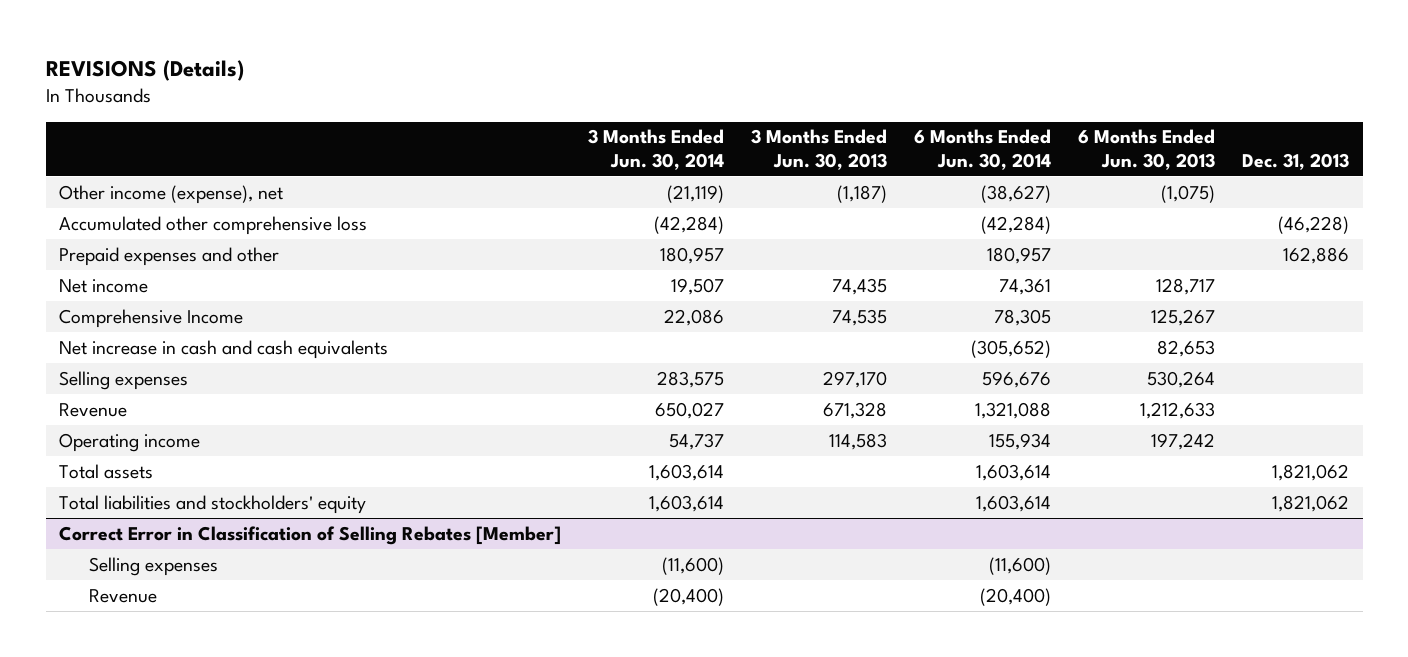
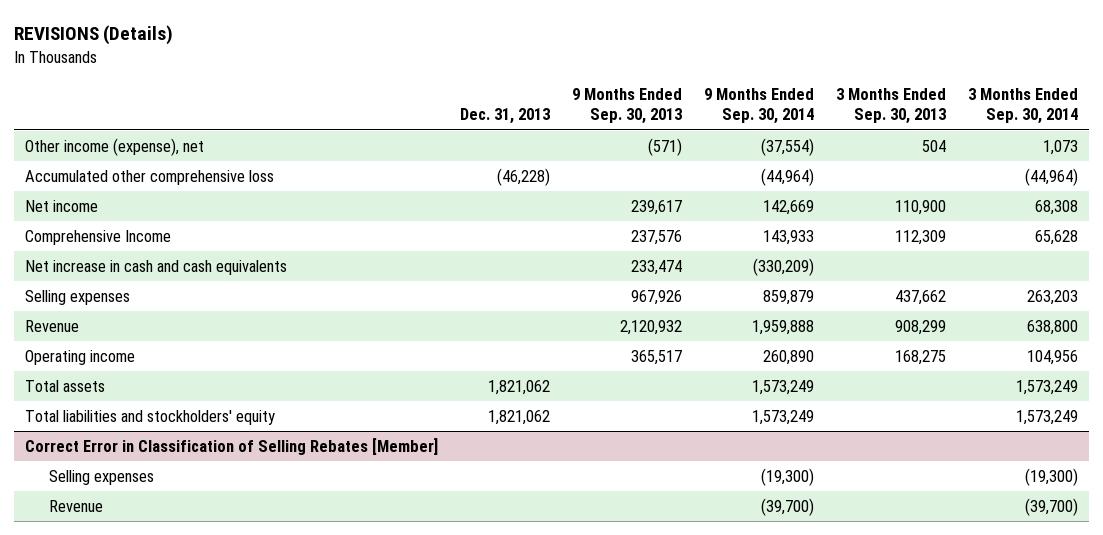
- | 3 Months Ended Jun. 30, 2014 | 3 Months Ended Jun. 30, 2013 | 6 Months Ended Jun. 30, 2014 | 6 Months Ended Jun. 30, 2013 | Dec. 31, 2013
+ | Dec. 31, 2013 | 9 Months Ended Sep. 30, 2013 | 9 Months Ended Sep. 30, 2014 | 3 Months Ended Sep. 30, 2013 | 3 Months Ended Sep. 30, 2014
- Prepaid expenses and other | 180,957 | | 180,957 | | 162,886

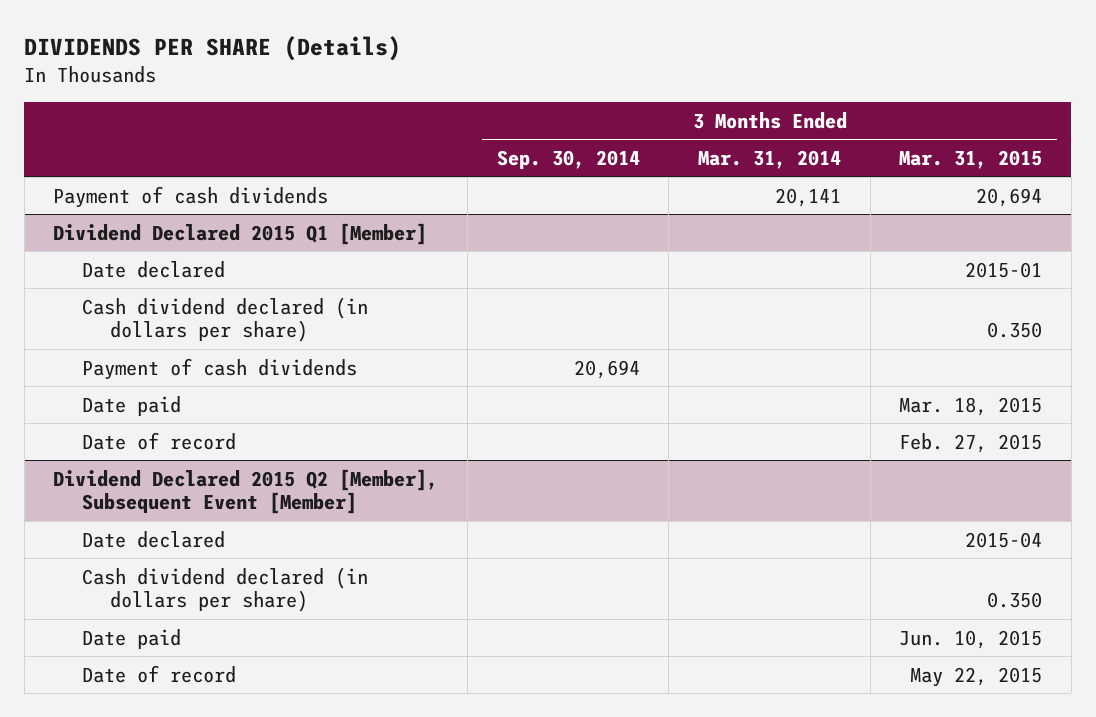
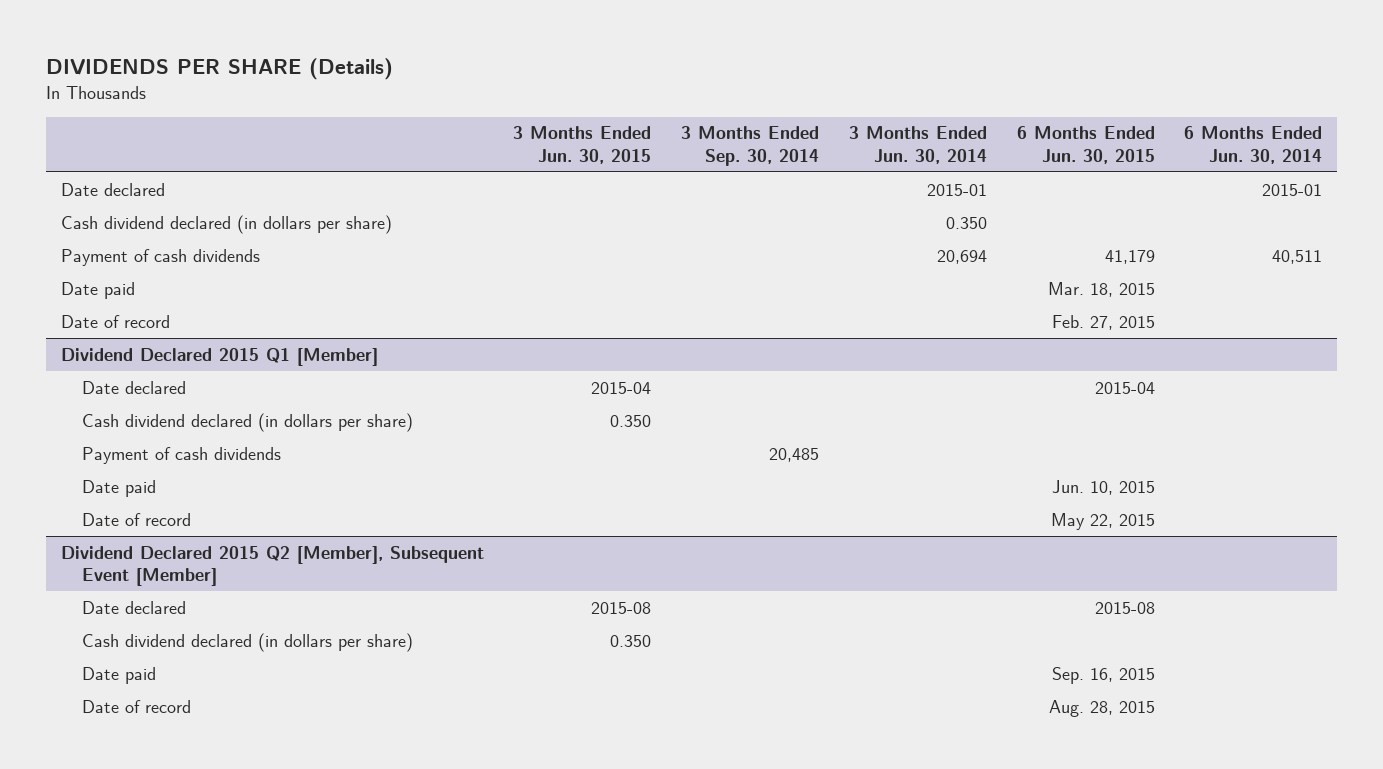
- | 3 Months Ended Sep. 30, 2014 | 3 Months Ended Mar. 31, 2014 | 3 Months Ended Mar. 31, 2015
+ | 3 Months Ended Jun. 30, 2015 | 3 Months Ended Sep. 30, 2014 | 3 Months Ended Jun. 30, 2014 | 6 Months Ended Jun. 30, 2015 | 6 Months Ended Jun. 30, 2014
+ Date declared | | | 2015-01 | | 2015-01
+ Cash dividend declared (in dollars per share) | | | 0.350 | |
+ Date paid | | | | Mar. 18, 2015 |
+ Date of record | | | | Feb. 27, 2015 |
@ Dividend Declared 2015 Q1 [Member]
- Payment of cash dividends | 20,694 | |
+ Payment of cash dividends | | 20,485 | | |

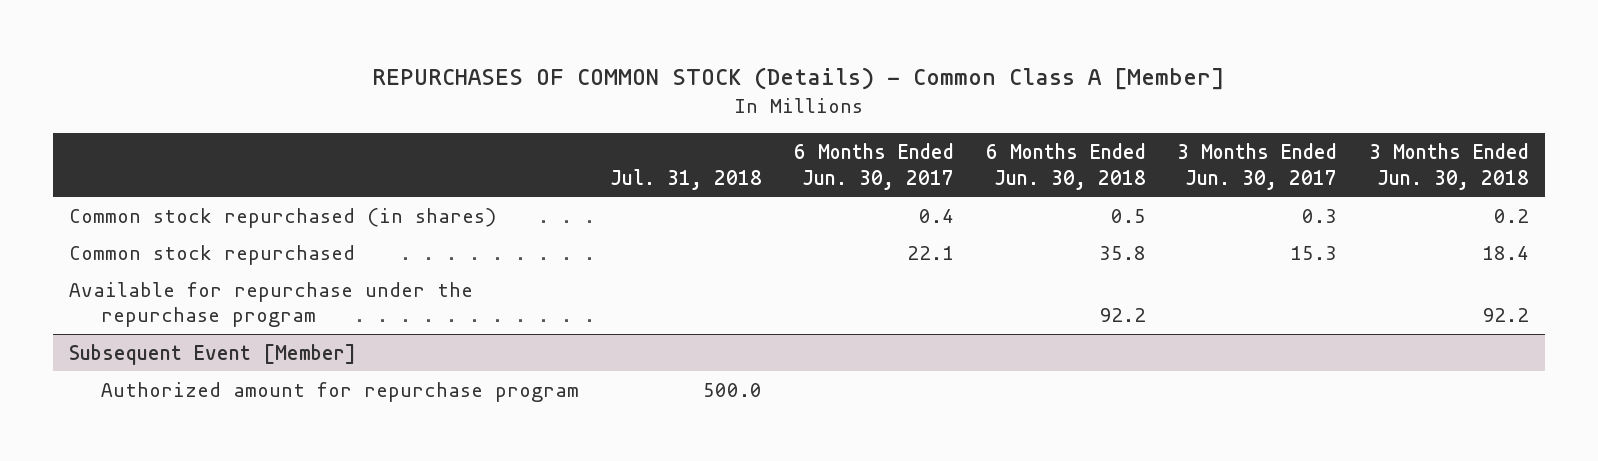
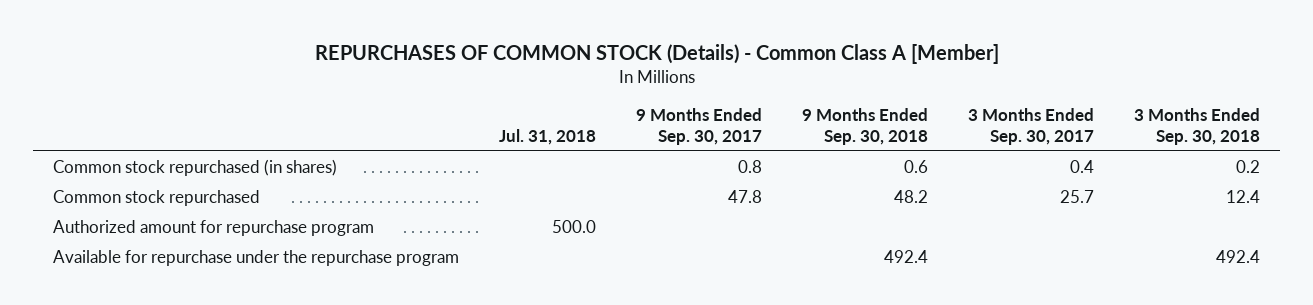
- | Jul. 31, 2018 | 6 Months Ended Jun. 30, 2017 | 6 Months Ended Jun. 30, 2018 | 3 Months Ended Jun. 30, 2017 | 3 Months Ended Jun. 30, 2018
+ | Jul. 31, 2018 | 9 Months Ended Sep. 30, 2017 | 9 Months Ended Sep. 30, 2018 | 3 Months Ended Sep. 30, 2017 | 3 Months Ended Sep. 30, 2018
+ Authorized amount for repurchase program | 500.0 | | | |
- Subsequent Event [Member]
- Authorized amount for repurchase program | 500.0 | | | |

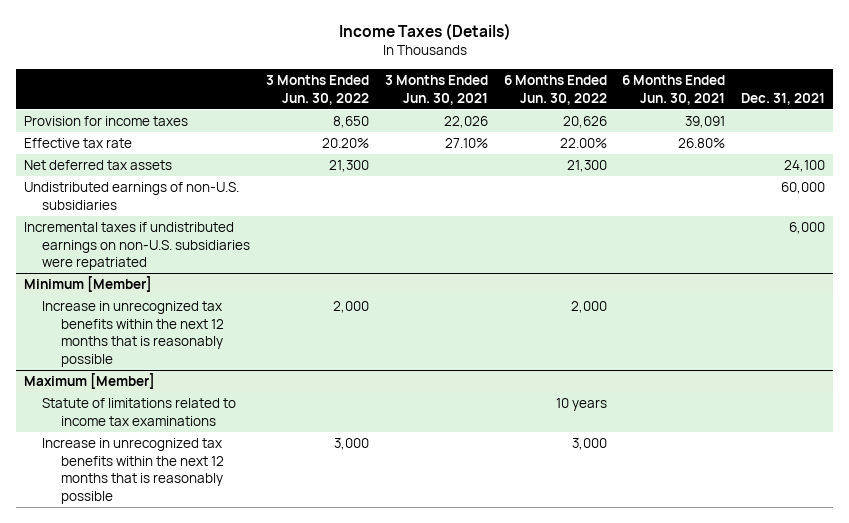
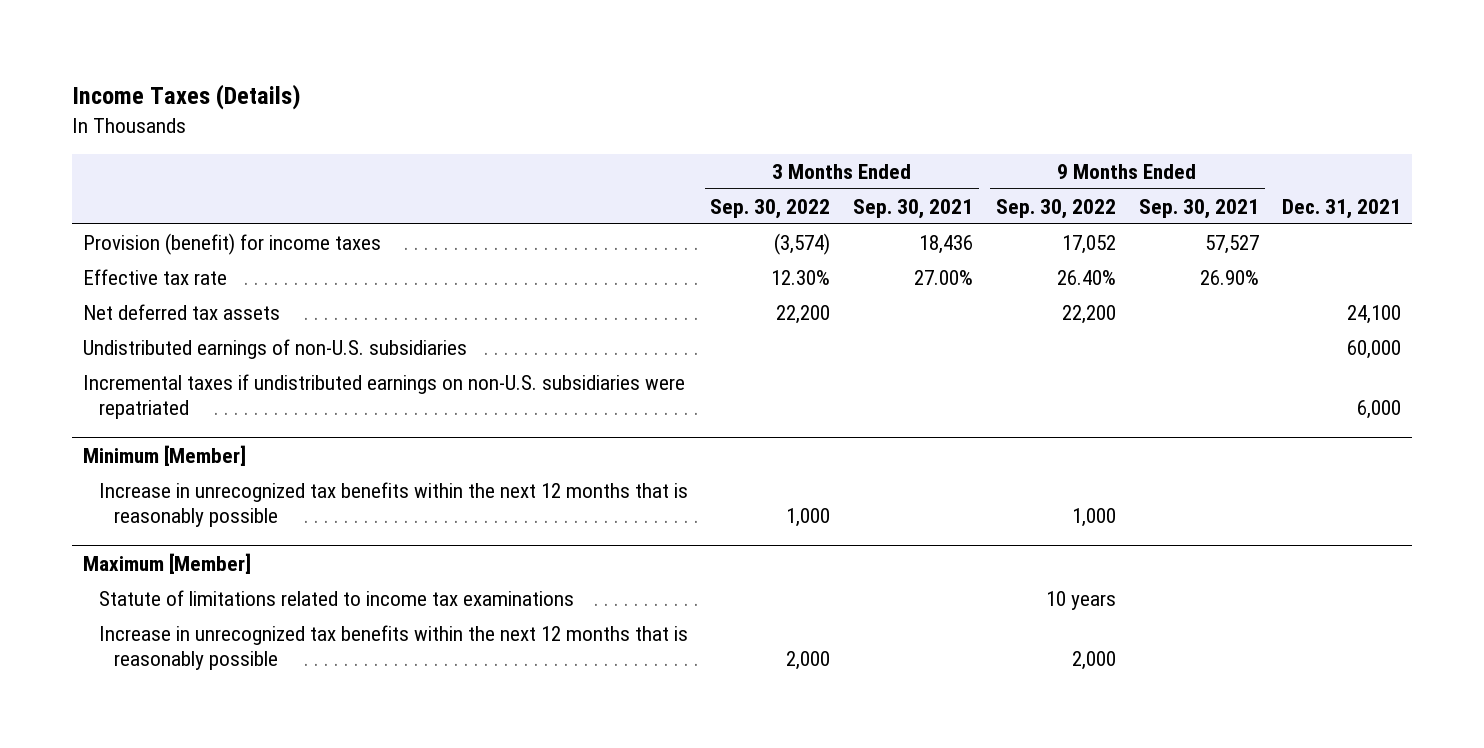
- | 3 Months Ended Jun. 30, 2022 | 3 Months Ended Jun. 30, 2021 | 6 Months Ended Jun. 30, 2022 | 6 Months Ended Jun. 30, 2021 | Dec. 31, 2021
+ | 3 Months Ended Sep. 30, 2022 | 3 Months Ended Sep. 30, 2021 | 9 Months Ended Sep. 30, 2022 | 9 Months Ended Sep. 30, 2021 | Dec. 31, 2021
- Provision for income taxes | 8,650 | 22,026 | 20,626 | 39,091 |
+ Provision (benefit) for income taxes | (3,574) | 18,436 | 17,052 | 57,527 |

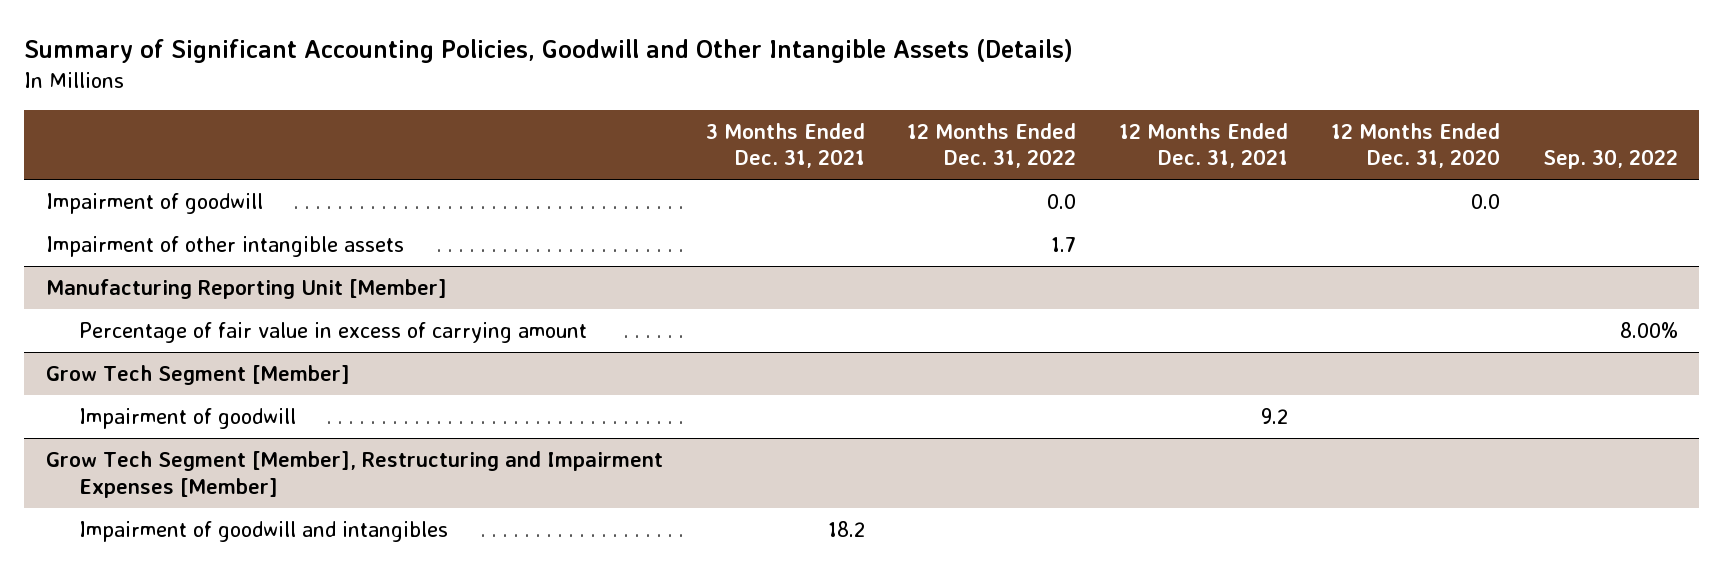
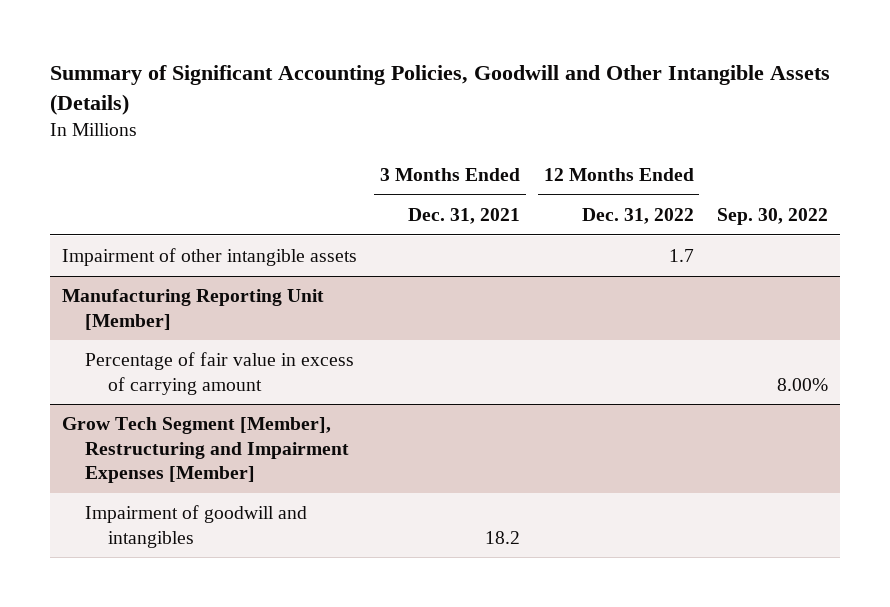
- | 3 Months Ended Dec. 31, 2021 | 12 Months Ended Dec. 31, 2022 | 12 Months Ended Dec. 31, 2021 | 12 Months Ended Dec. 31, 2020 | Sep. 30, 2022
+ | 3 Months Ended Dec. 31, 2021 | 12 Months Ended Dec. 31, 2022 | Sep. 30, 2022
- Impairment of goodwill | | 0.0 | | 0.0 |
- Grow Tech Segment [Member]
- Impairment of goodwill | | | 9.2 | |

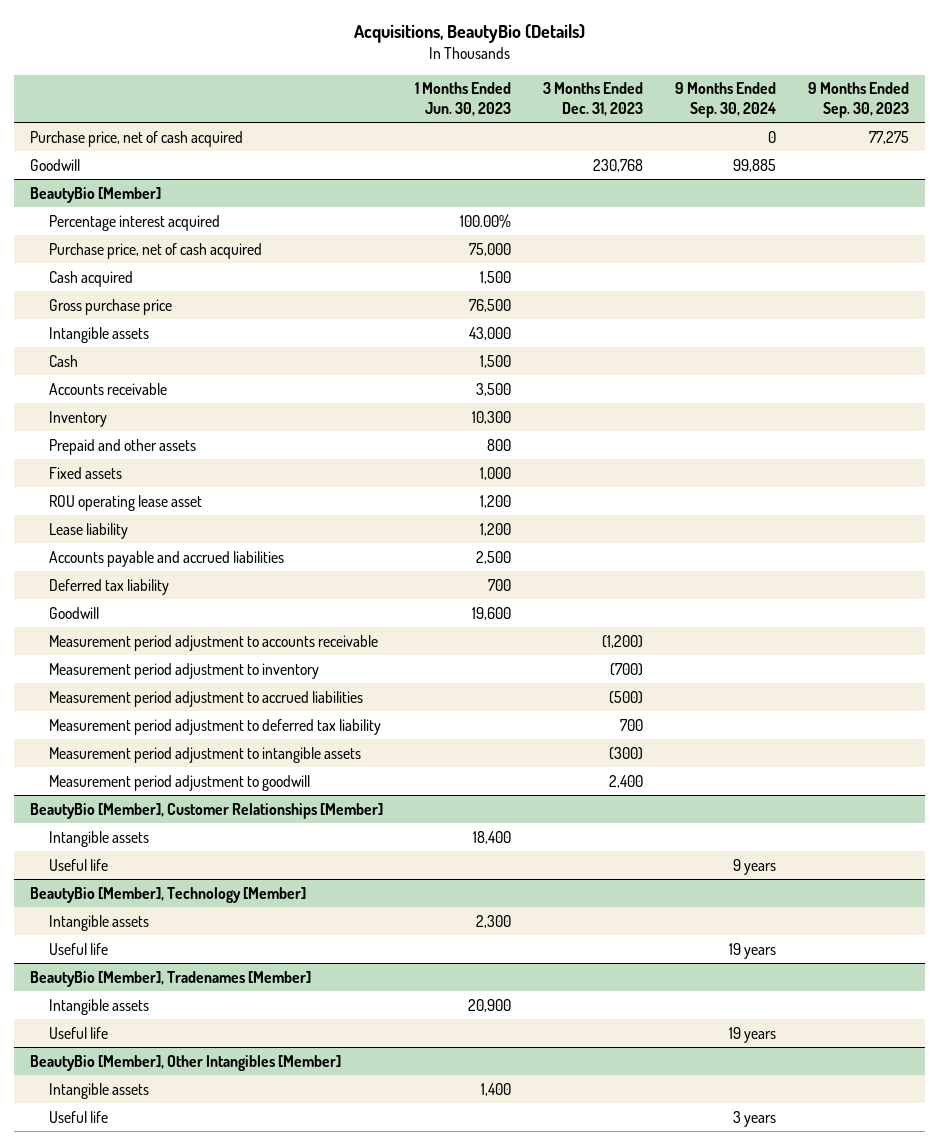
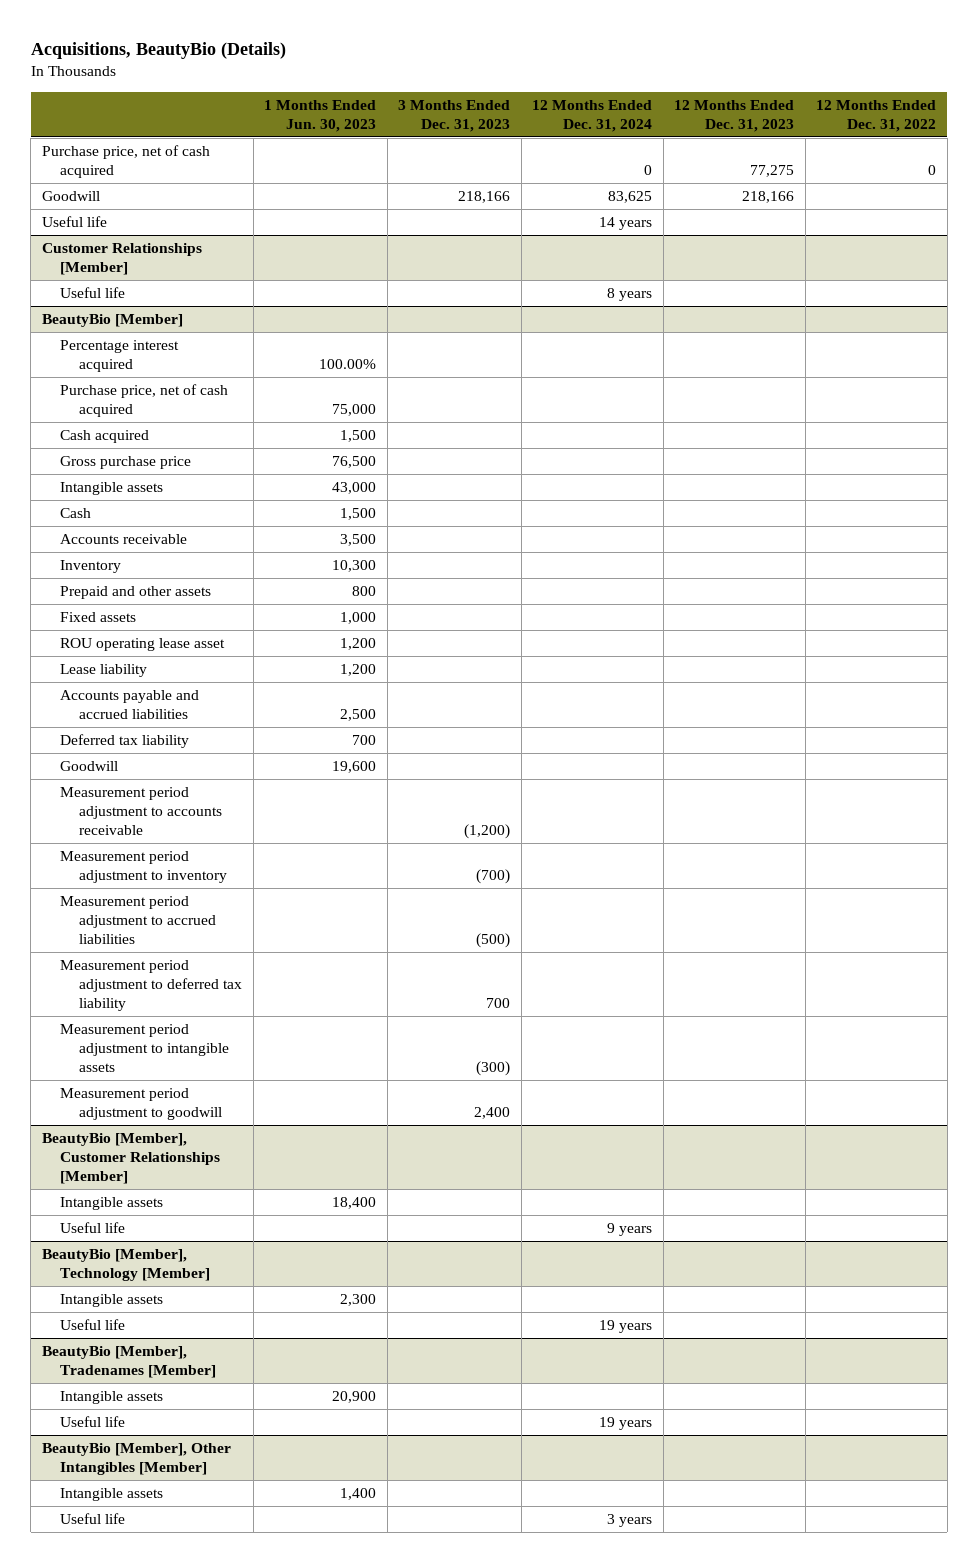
- | 1 Months Ended Jun. 30, 2023 | 3 Months Ended Dec. 31, 2023 | 9 Months Ended Sep. 30, 2024 | 9 Months Ended Sep. 30, 2023
+ | 1 Months Ended Jun. 30, 2023 | 3 Months Ended Dec. 31, 2023 | 12 Months Ended Dec. 31, 2024 | 12 Months Ended Dec. 31, 2023 | 12 Months Ended Dec. 31, 2022
- Goodwill | | 230,768 | 99,885 |
+ Goodwill | | 218,166 | 83,625 | 218,166 |
+ Useful life | | | 14 years | |
+ Customer Relationships [Member]
+ Useful life | | | 8 years | |

